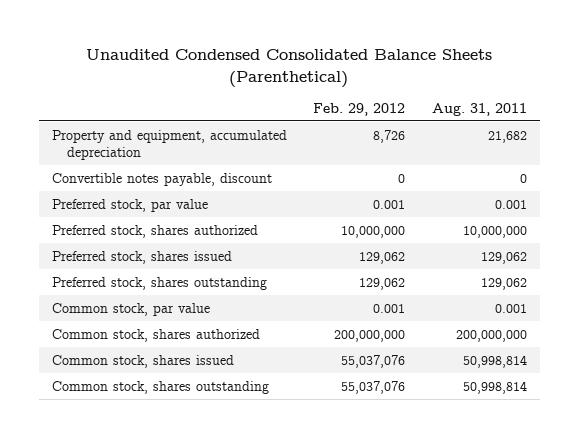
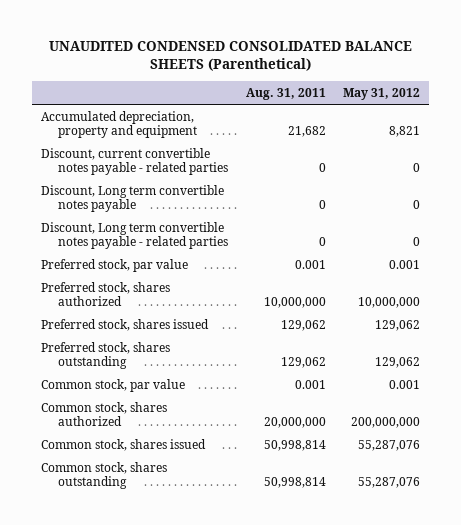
- Unaudited Condensed Consolidated Balance Sheets (Parenthetical)
+ UNAUDITED CONDENSED CONSOLIDATED BALANCE SHEETS (Parenthetical)
- | Feb. 29, 2012 | Aug. 31, 2011
+ | Aug. 31, 2011 | May 31, 2012
- Property and equipment, accumulated depreciation | 8,726 | 21,682
- Convertible notes payable, discount | 0 | 0
+ Accumulated depreciation, property and equipment | 21,682 | 8,821
+ Discount, current convertible notes payable - related parties | 0 | 0
+ Discount, Long term convertible notes payable | 0 | 0
+ Discount, Long term convertible notes payable - related parties | 0 | 0
- Common stock, shares authorized | 200,000,000 | 200,000,000
+ Common stock, shares authorized | 20,000,000 | 200,000,000

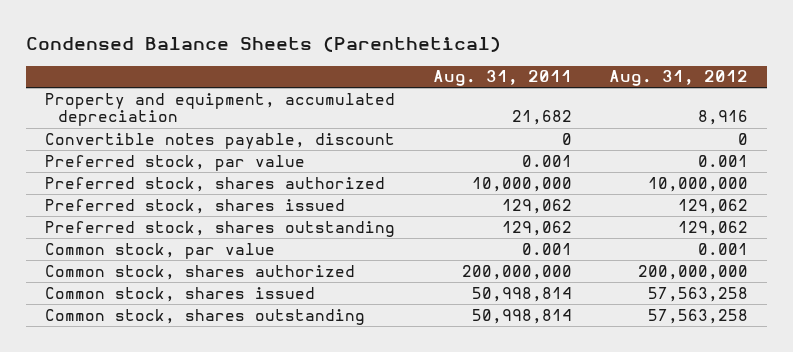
- UNAUDITED CONDENSED CONSOLIDATED BALANCE SHEETS (Parenthetical)
+ Condensed Balance Sheets (Parenthetical)
- | Aug. 31, 2011 | May 31, 2012
+ | Aug. 31, 2011 | Aug. 31, 2012
- Accumulated depreciation, property and equipment | 21,682 | 8,821
- Discount, current convertible notes payable - related parties | 0 | 0
- Discount, Long term convertible notes payable | 0 | 0
- Discount, Long term convertible notes payable - related parties | 0 | 0
+ Property and equipment, accumulated depreciation | 21,682 | 8,916
+ Convertible notes payable, discount | 0 | 0
- Common stock, shares authorized | 20,000,000 | 200,000,000
+ Common stock, shares authorized | 200,000,000 | 200,000,000

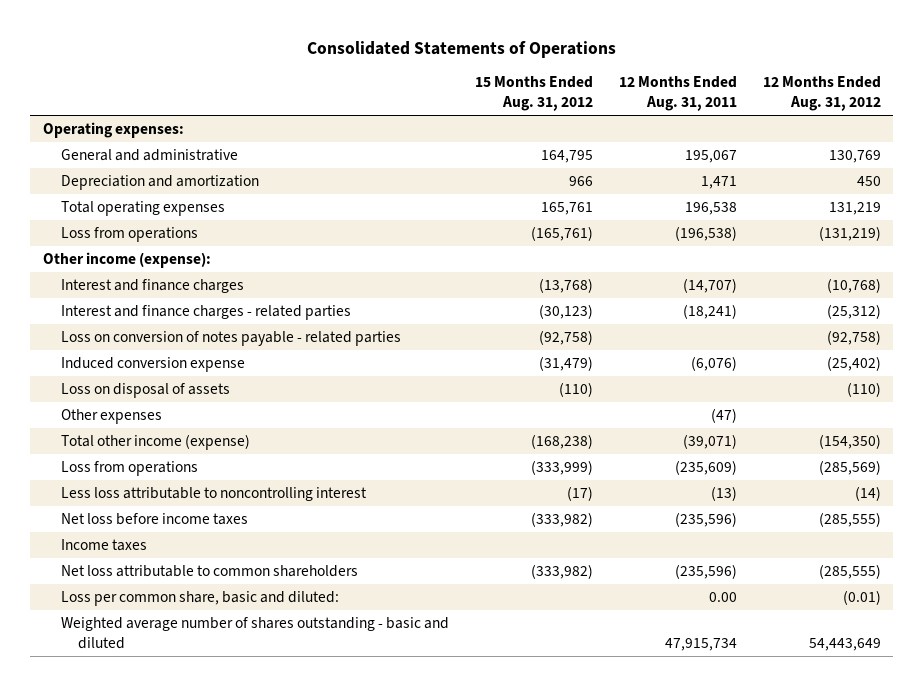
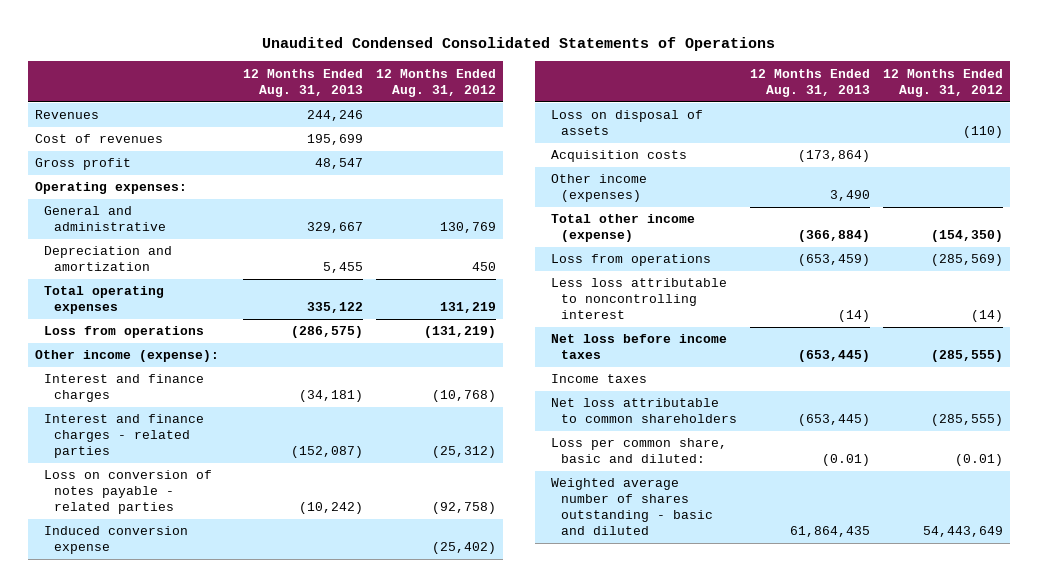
- Consolidated Statements of Operations
+ Unaudited Condensed Consolidated Statements of Operations
- | 15 Months Ended Aug. 31, 2012 | 12 Months Ended Aug. 31, 2011 | 12 Months Ended Aug. 31, 2012
+ | 12 Months Ended Aug. 31, 2013 | 12 Months Ended Aug. 31, 2012
+ Revenues | 244,246 |
+ Cost of revenues | 195,699 |
+ Gross profit | 48,547 |
- Other expenses | | (47) |
+ Acquisition costs | (173,864) |
+ Other income (expenses) | 3,490 |

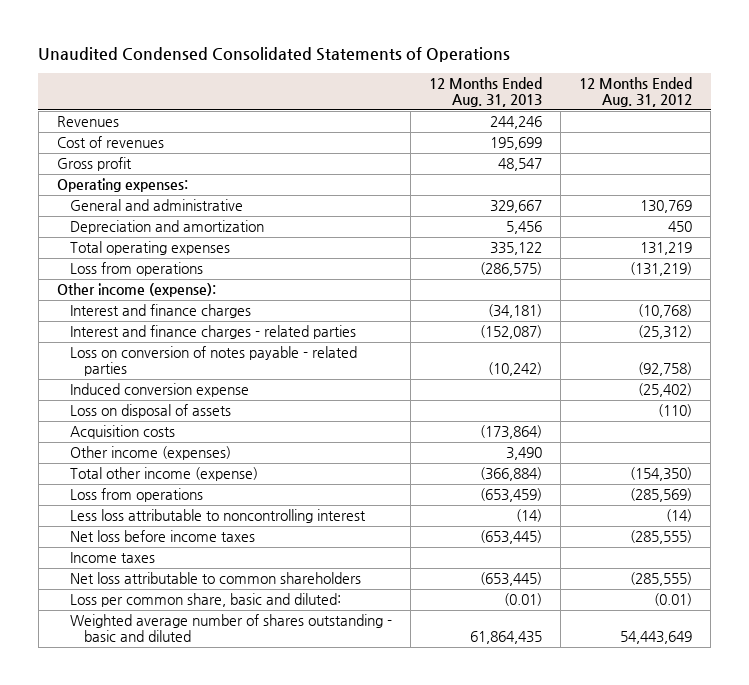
- Depreciation and amortization | 5,455 | 450
+ Depreciation and amortization | 5,456 | 450

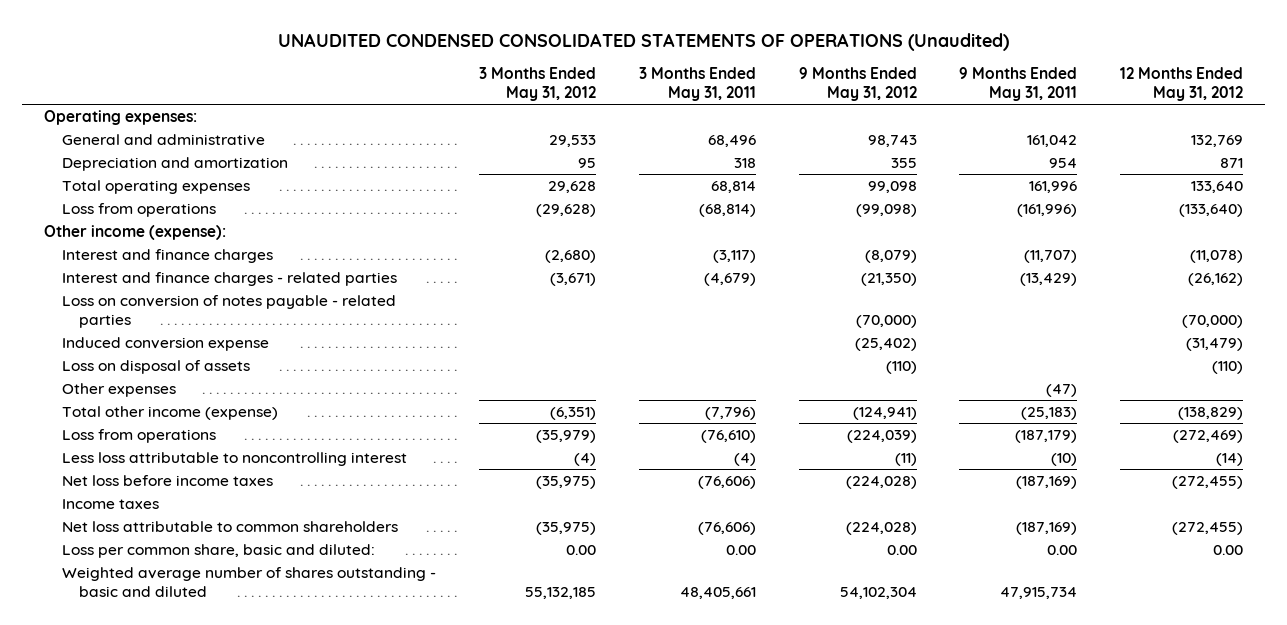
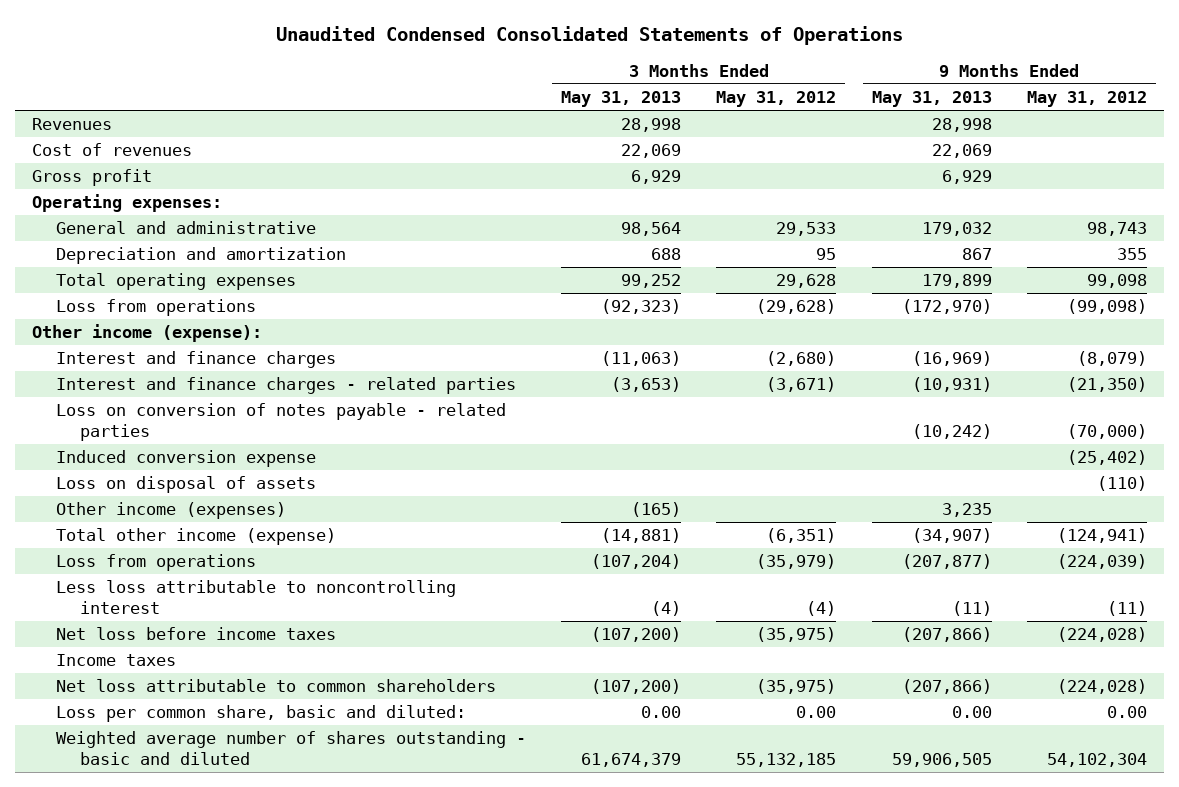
- UNAUDITED CONDENSED CONSOLIDATED STATEMENTS OF OPERATIONS (Unaudited)
+ Unaudited Condensed Consolidated Statements of Operations
- | 3 Months Ended May 31, 2012 | 3 Months Ended May 31, 2011 | 9 Months Ended May 31, 2012 | 9 Months Ended May 31, 2011 | 12 Months Ended May 31, 2012
+ | 3 Months Ended May 31, 2013 | 3 Months Ended May 31, 2012 | 9 Months Ended May 31, 2013 | 9 Months Ended May 31, 2012
+ Revenues | 28,998 | | 28,998 |
+ Cost of revenues | 22,069 | | 22,069 |
+ Gross profit | 6,929 | | 6,929 |
- Other expenses | | | | (47) |
+ Other income (expenses) | (165) | | 3,235 |

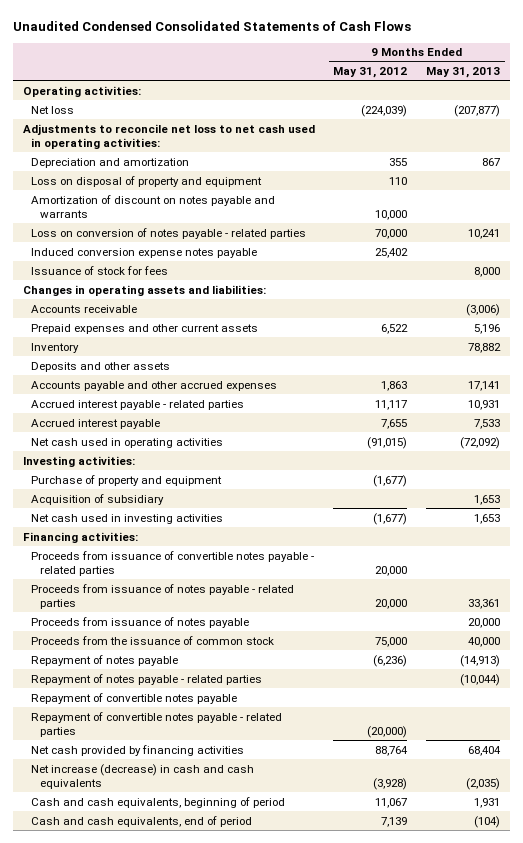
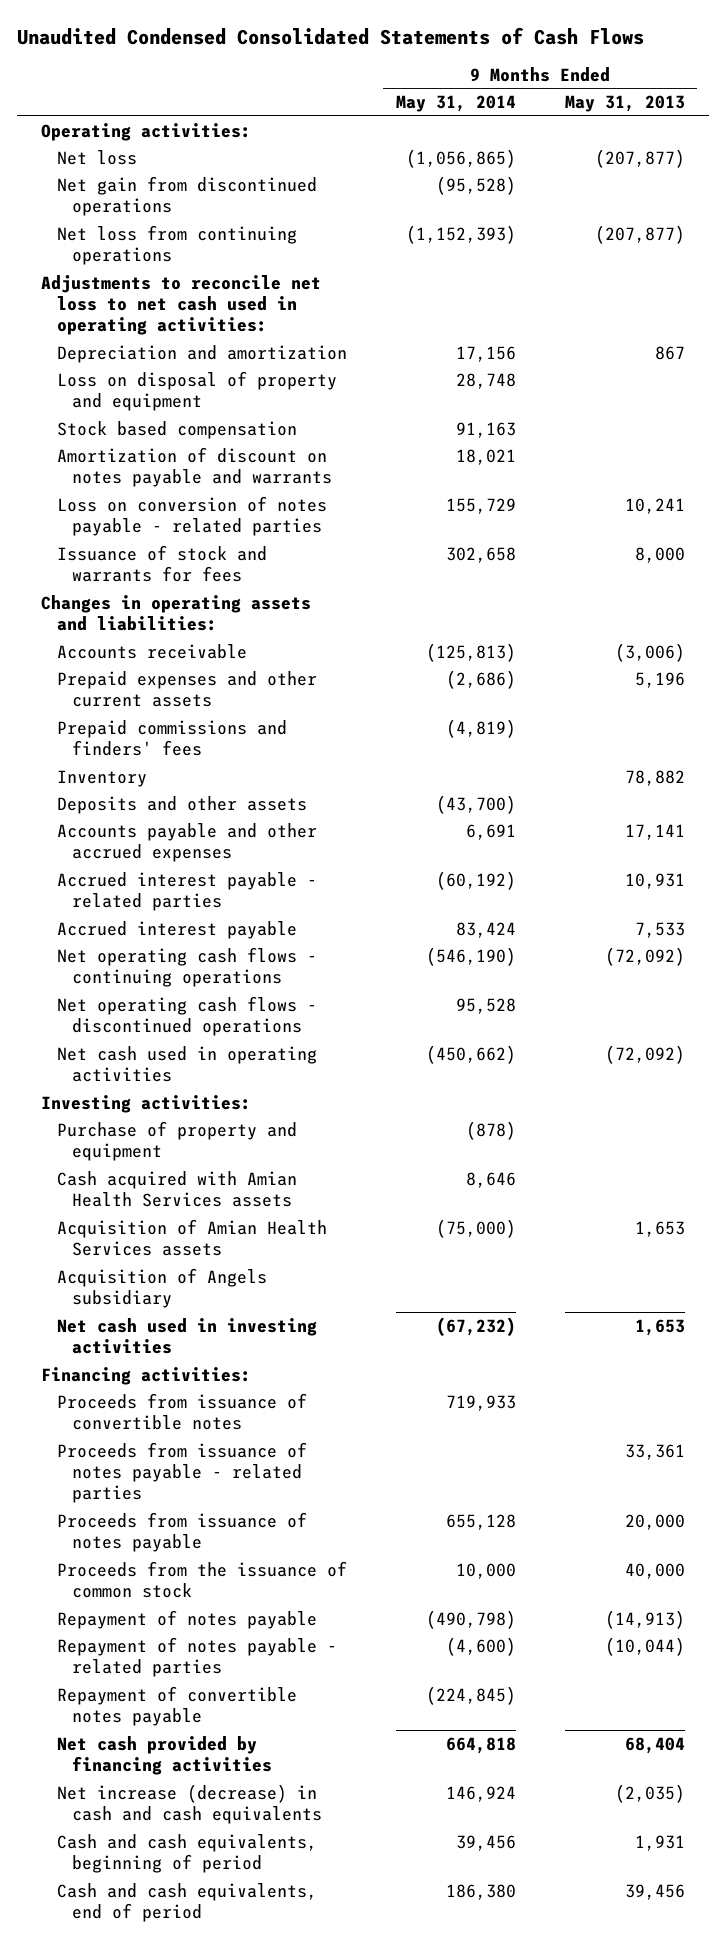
- | 9 Months Ended May 31, 2012 | 9 Months Ended May 31, 2013
+ | 9 Months Ended May 31, 2014 | 9 Months Ended May 31, 2013
+ Net gain from discontinued operations | (95,528) |
+ Net loss from continuing operations | (1,152,393) | (207,877)
+ Stock based compensation | 91,163 |
- Induced conversion expense notes payable | 25,402 |
- Issuance of stock for fees | | 8,000
+ Issuance of stock and warrants for fees | 302,658 | 8,000
+ Prepaid commissions and finders' fees | (4,819) |
+ Net operating cash flows - continuing operations | (546,190) | (72,092)
+ Net operating cash flows - discontinued operations | 95,528 |
- Acquisition of subsidiary | | 1,653
+ Cash acquired with Amian Health Services assets | 8,646 |
+ Acquisition of Amian Health Services assets | (75,000) | 1,653
+ Acquisition of Angels subsidiary
- Proceeds from issuance of convertible notes payable - related parties | 20,000 |
+ Proceeds from issuance of convertible notes | 719,933 |
- Repayment of convertible notes payable - related parties | (20,000) |
- Cash and cash equivalents, end of period | 7,139 | (104)
+ Cash and cash equivalents, end of period | 186,380 | 39,456

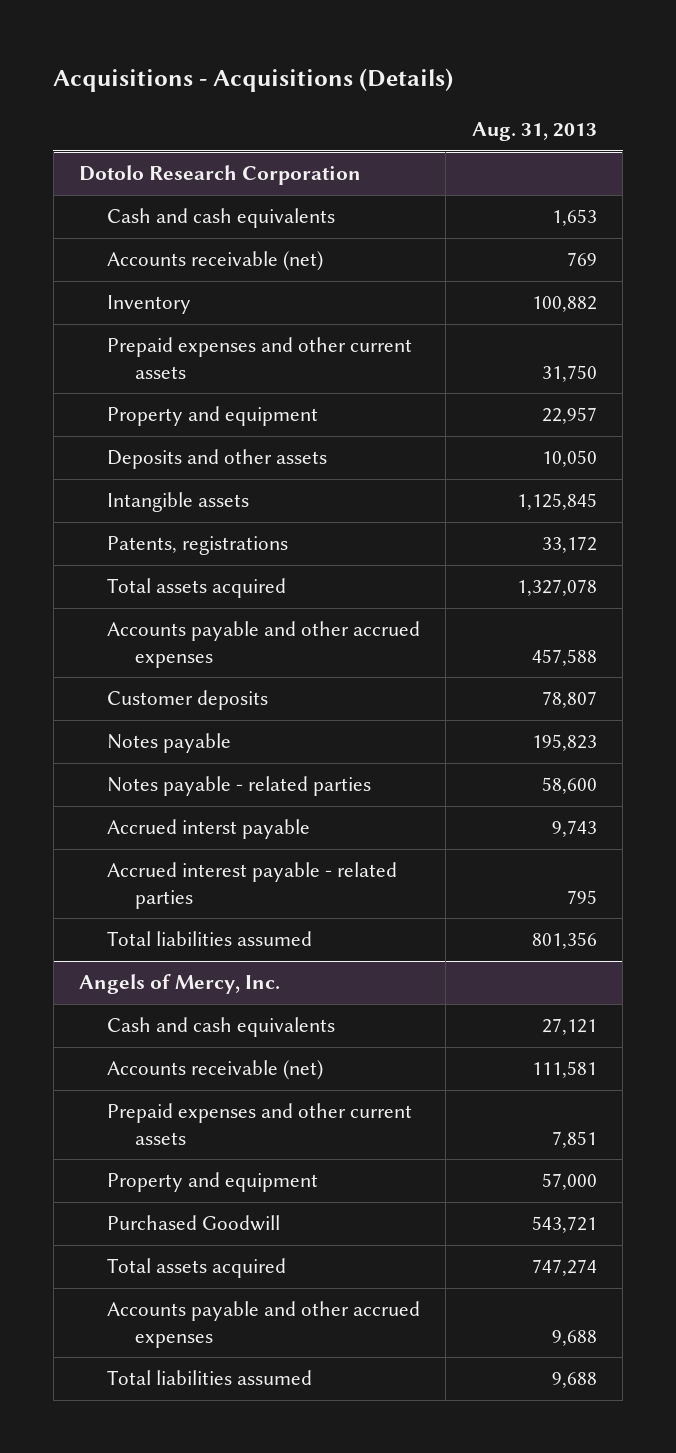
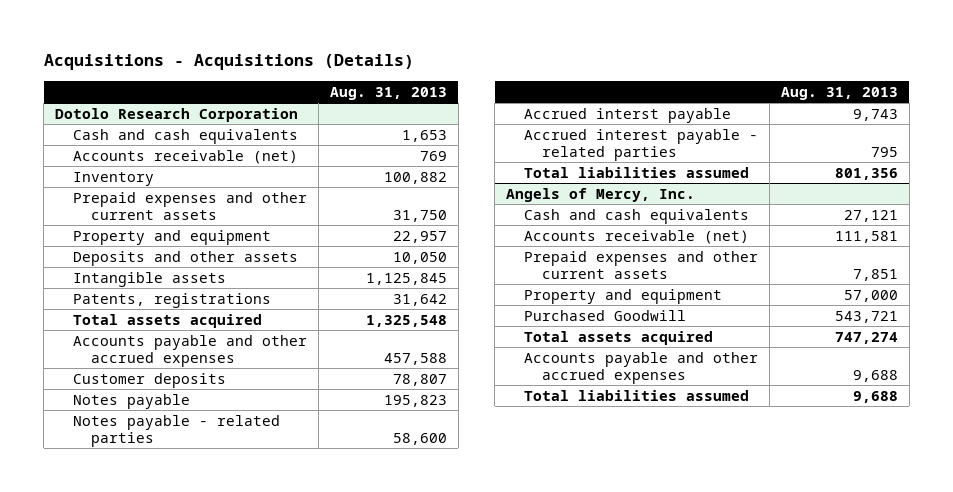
@ Dotolo Research Corporation
- Patents, registrations | 33,172
- Total assets acquired | 1,327,078
+ Patents, registrations | 31,642
+ Total assets acquired | 1,325,548

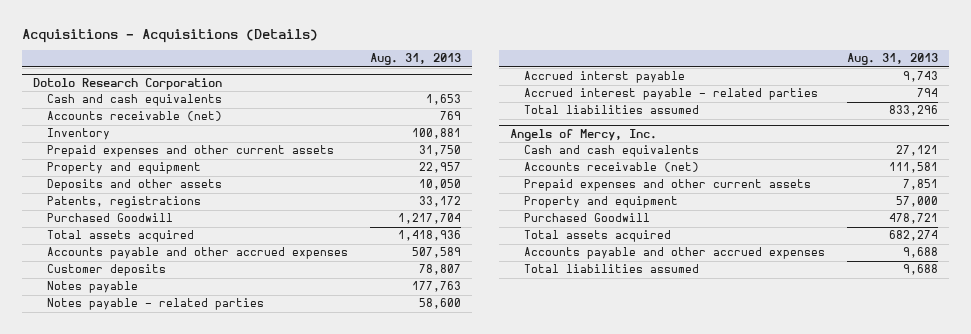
@ Dotolo Research Corporation
- Inventory | 100,882
+ Inventory | 100,881
- Intangible assets | 1,125,845
- Patents, registrations | 31,642
- Total assets acquired | 1,325,548
- Accounts payable and other accrued expenses | 457,588
+ Patents, registrations | 33,172
+ Purchased Goodwill | 1,217,704
+ Total assets acquired | 1,418,936
+ Accounts payable and other accrued expenses | 507,589
- Notes payable | 195,823
+ Notes payable | 177,763
- Accrued interest payable - related parties | 795
- Total liabilities assumed | 801,356
+ Accrued interest payable - related parties | 794
+ Total liabilities assumed | 833,296
@ Angels of Mercy, Inc.
- Purchased Goodwill | 543,721
- Total assets acquired | 747,274
+ Purchased Goodwill | 478,721
+ Total assets acquired | 682,274

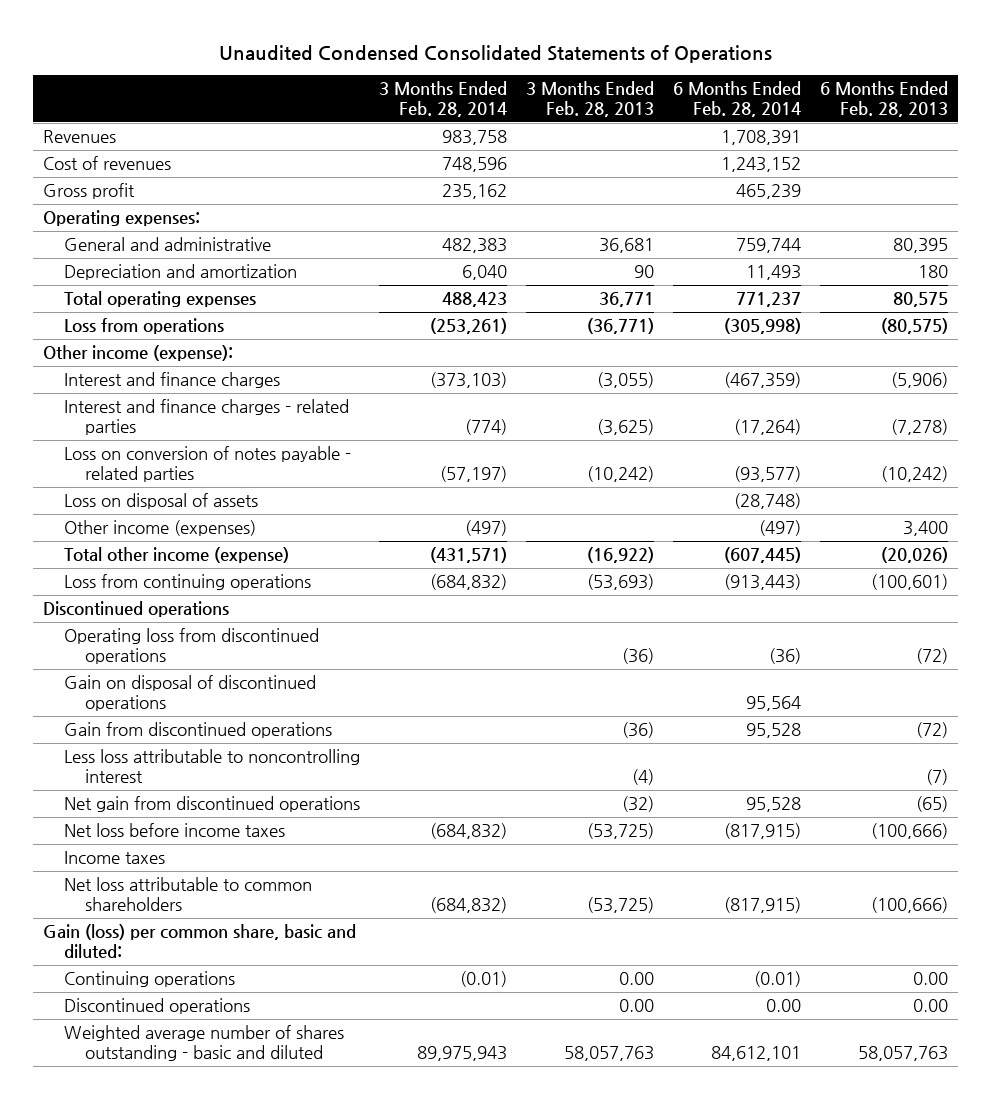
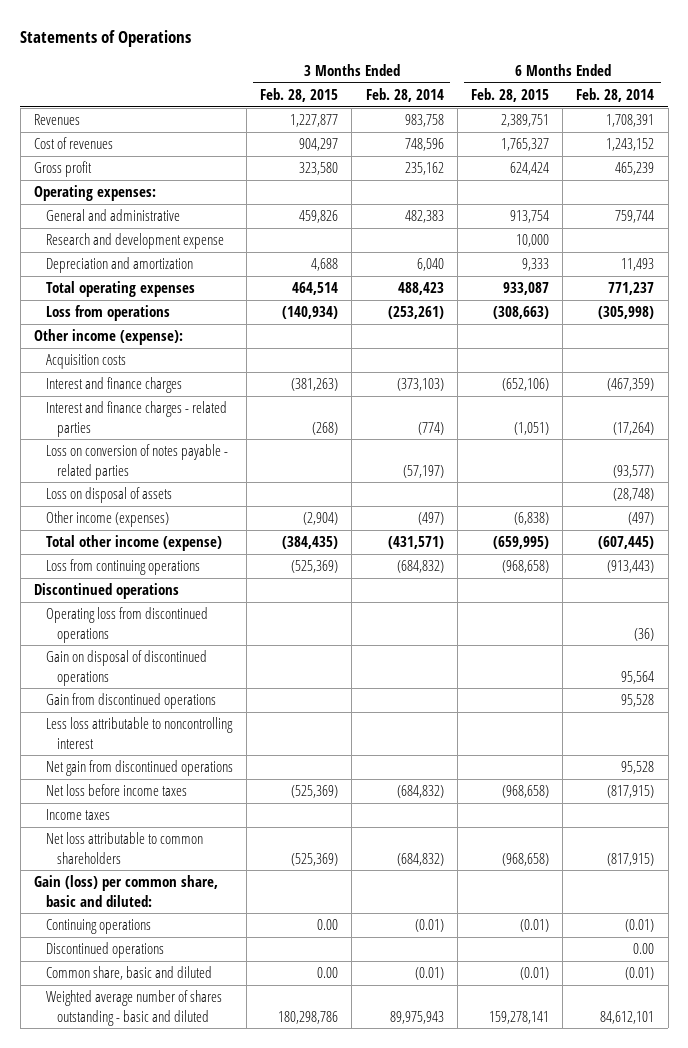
- Unaudited Condensed Consolidated Statements of Operations
+ Statements of Operations
- | 3 Months Ended Feb. 28, 2014 | 3 Months Ended Feb. 28, 2013 | 6 Months Ended Feb. 28, 2014 | 6 Months Ended Feb. 28, 2013
+ | 3 Months Ended Feb. 28, 2015 | 3 Months Ended Feb. 28, 2014 | 6 Months Ended Feb. 28, 2015 | 6 Months Ended Feb. 28, 2014
+ Research and development expense | | | 10,000 |
+ Acquisition costs
+ Common share, basic and diluted | 0.00 | (0.01) | (0.01) | (0.01)

